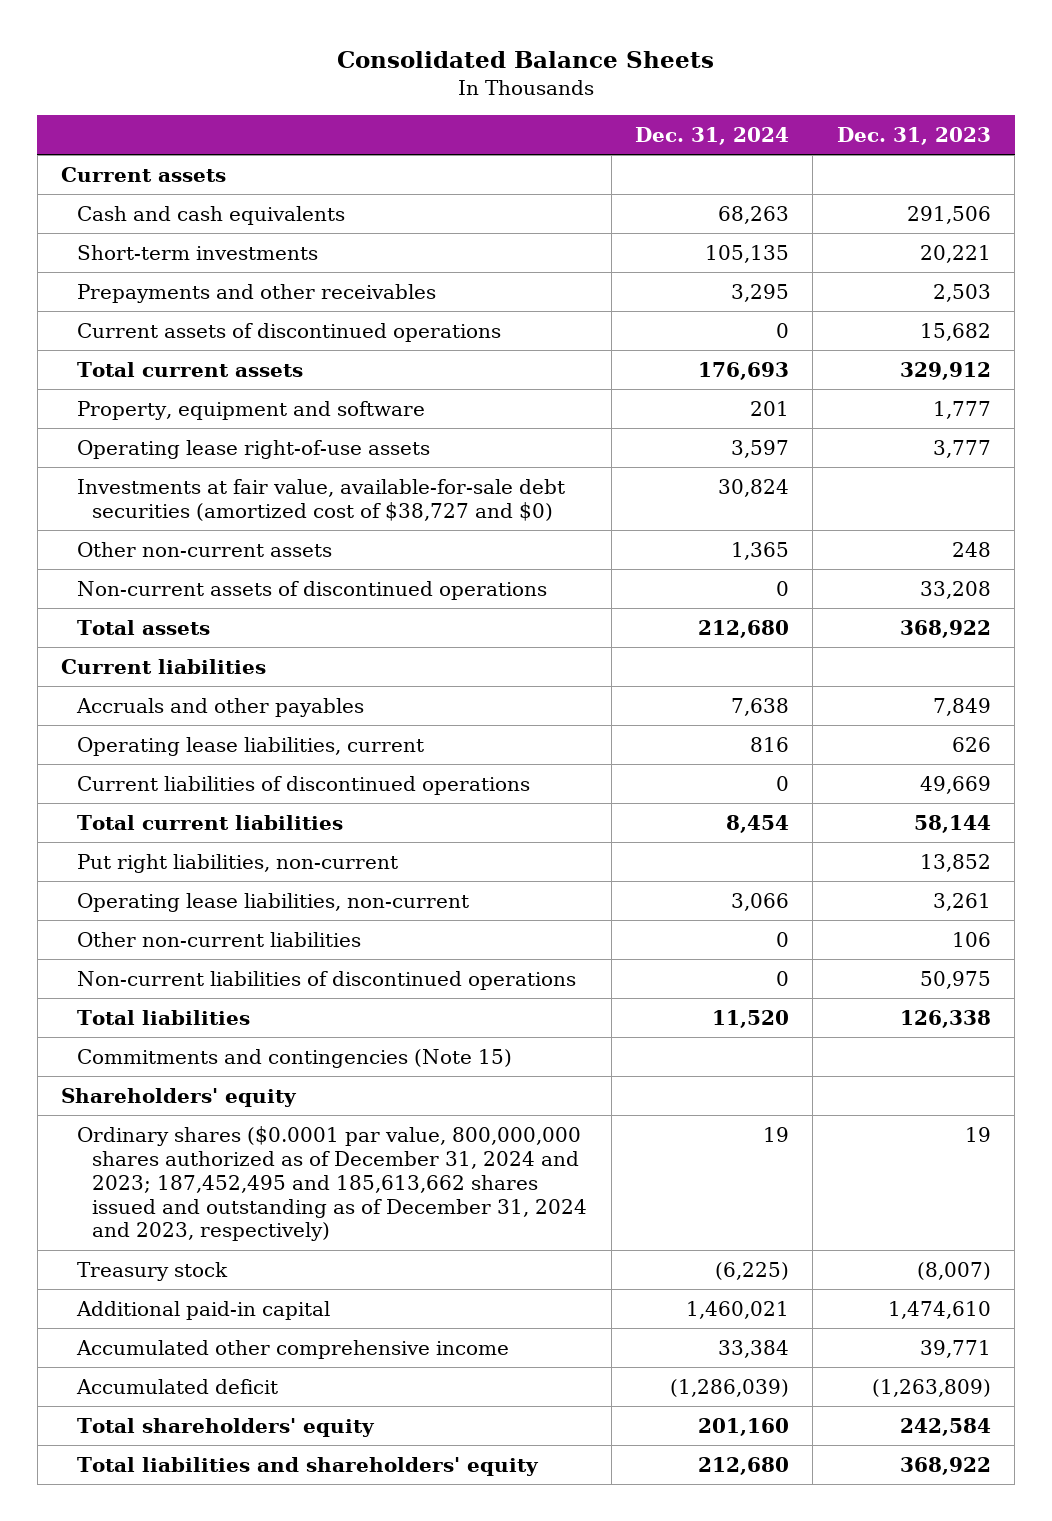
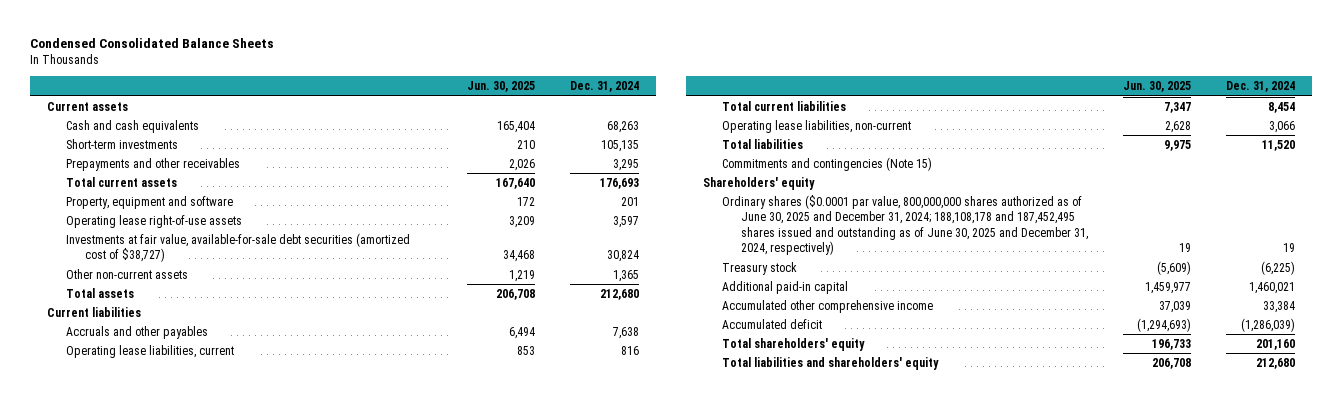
- Consolidated Balance Sheets
+ Condensed Consolidated Balance Sheets
- | Dec. 31, 2024 | Dec. 31, 2023
+ | Jun. 30, 2025 | Dec. 31, 2024
- Current assets of discontinued operations | 0 | 15,682
- Investments at fair value, available-for-sale debt securities (amortized cost of $38,727 and $0) | 30,824 |
+ Investments at fair value, available-for-sale debt securities (amortized cost of $38,727) | 34,468 | 30,824
- Non-current assets of discontinued operations | 0 | 33,208
- Current liabilities of discontinued operations | 0 | 49,669
- Put right liabilities, non-current | | 13,852
- Other non-current liabilities | 0 | 106
- Non-current liabilities of discontinued operations | 0 | 50,975
- Ordinary shares ($0.0001 par value, 800,000,000 shares authorized as of December 31, 2024 and 2023; 187,452,495 and 185,613,662 shares issued and outstanding as of December 31, 2024 and 2023, respectively) | 19 | 19
+ Ordinary shares ($0.0001 par value, 800,000,000 shares authorized as of June 30, 2025 and December 31, 2024; 188,108,178 and 187,452,495 shares issued and outstanding as of June 30, 2025 and December 31, 2024, respectively) | 19 | 19

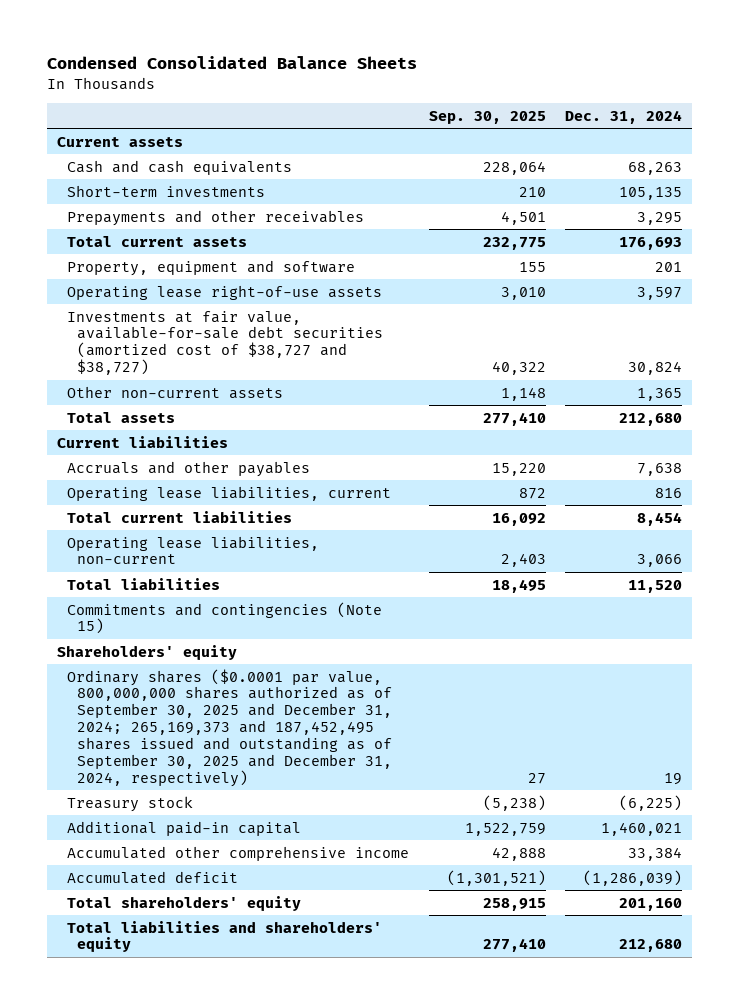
- | Jun. 30, 2025 | Dec. 31, 2024
+ | Sep. 30, 2025 | Dec. 31, 2024
- Investments at fair value, available-for-sale debt securities (amortized cost of $38,727) | 34,468 | 30,824
+ Investments at fair value, available-for-sale debt securities (amortized cost of $38,727 and $38,727) | 40,322 | 30,824
- Ordinary shares ($0.0001 par value, 800,000,000 shares authorized as of June 30, 2025 and December 31, 2024; 188,108,178 and 187,452,495 shares issued and outstanding as of June 30, 2025 and December 31, 2024, respectively) | 19 | 19
+ Ordinary shares ($0.0001 par value, 800,000,000 shares authorized as of September 30, 2025 and December 31, 2024; 265,169,373 and 187,452,495 shares issued and outstanding as of September 30, 2025 and December 31, 2024, respectively) | 27 | 19

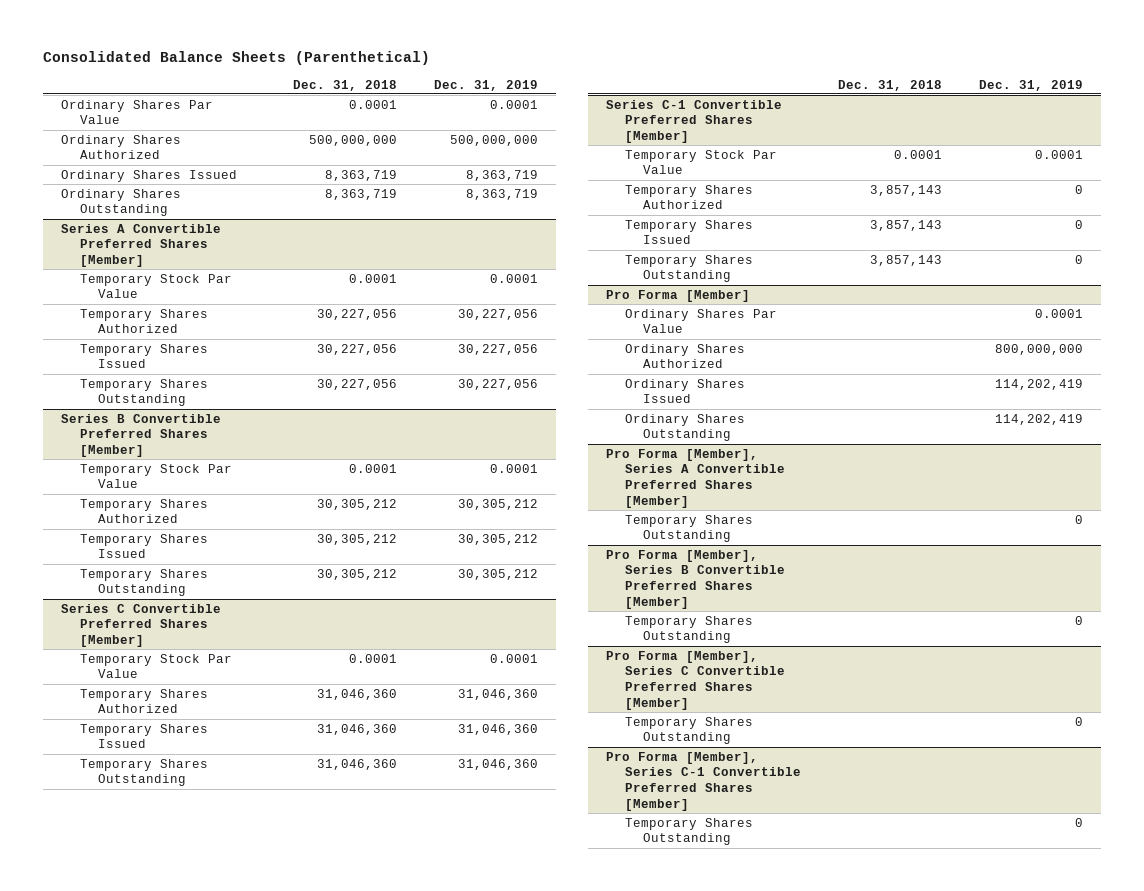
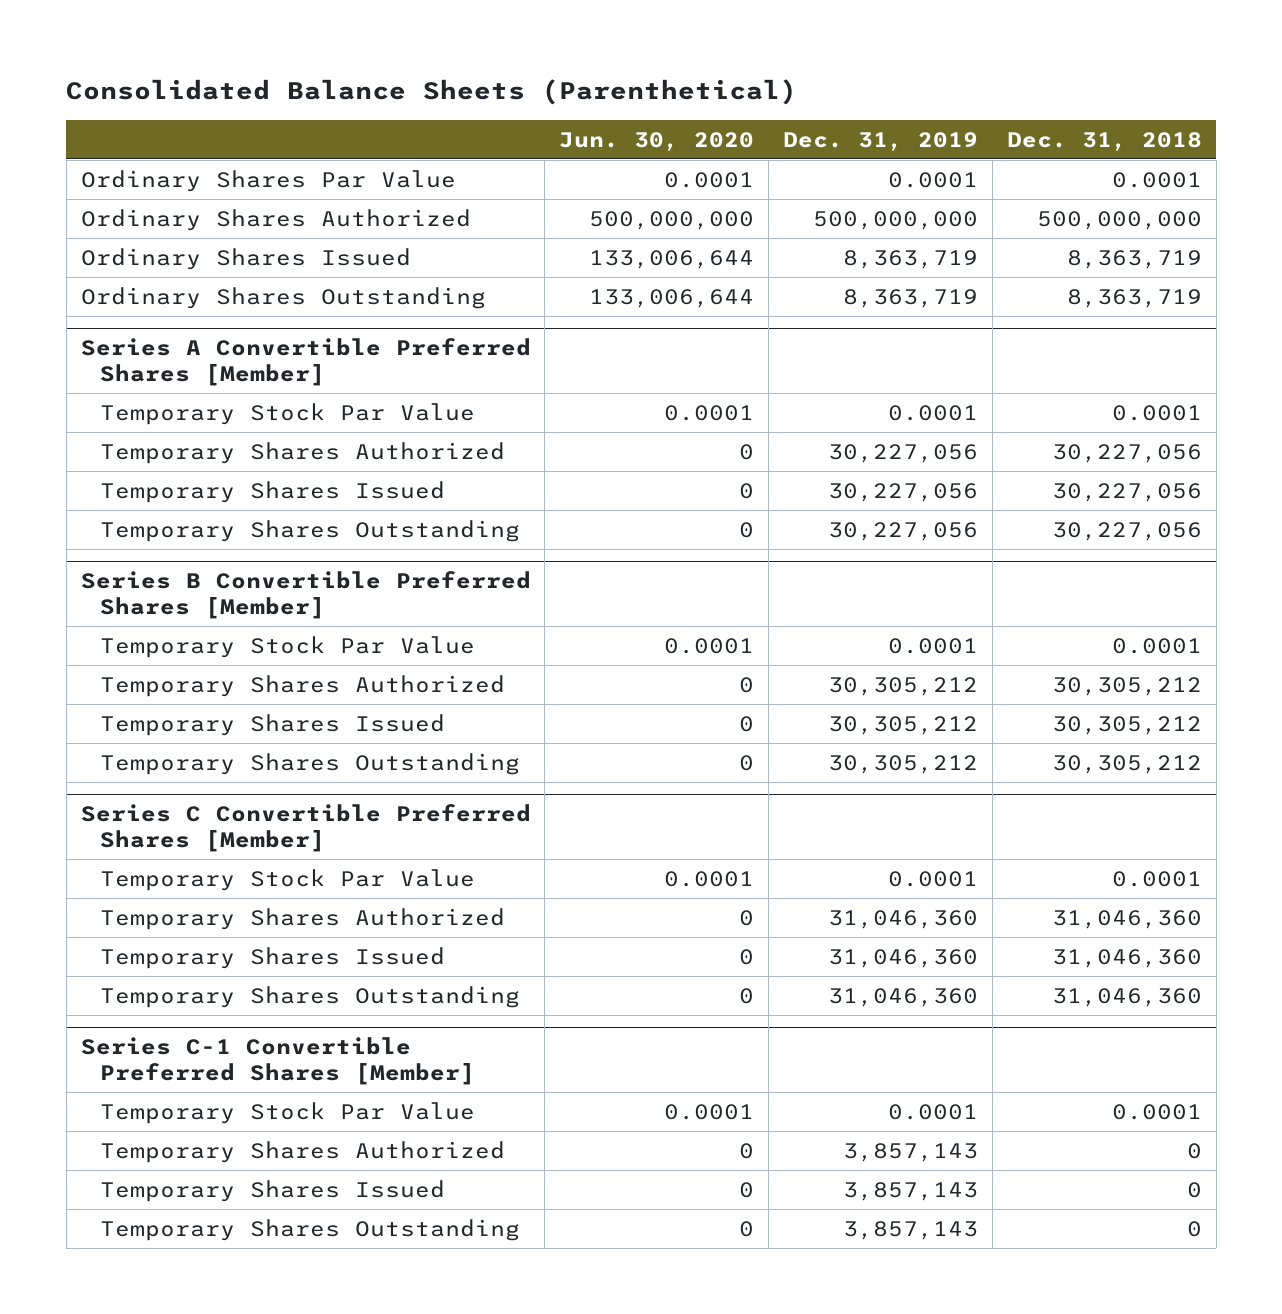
- | Dec. 31, 2018 | Dec. 31, 2019
+ | Jun. 30, 2020 | Dec. 31, 2019 | Dec. 31, 2018
@ Series C-1 Convertible Preferred Shares [Member]
- Temporary Shares Authorized | 3,857,143 | 0
- Temporary Shares Issued | 3,857,143 | 0
- Temporary Shares Outstanding | 3,857,143 | 0
- Pro Forma [Member]
- Ordinary Shares Par Value | | 0.0001
- Ordinary Shares Authorized | | 800,000,000
- Ordinary Shares Issued | | 114,202,419
- Ordinary Shares Outstanding | | 114,202,419
- Pro Forma [Member], Series A Convertible Preferred Shares [Member]
- Temporary Shares Outstanding | | 0
- Pro Forma [Member], Series B Convertible Preferred Shares [Member]
- Temporary Shares Outstanding | | 0
- Pro Forma [Member], Series C Convertible Preferred Shares [Member]
- Temporary Shares Outstanding | | 0
- Pro Forma [Member], Series C-1 Convertible Preferred Shares [Member]
- Temporary Shares Outstanding | | 0
@ Series C-1 Convertible Preferred Shares [Member]
+ Temporary Shares Authorized | 0 | 3,857,143 | 0
+ Temporary Shares Issued | 0 | 3,857,143 | 0
+ Temporary Shares Outstanding | 0 | 3,857,143 | 0

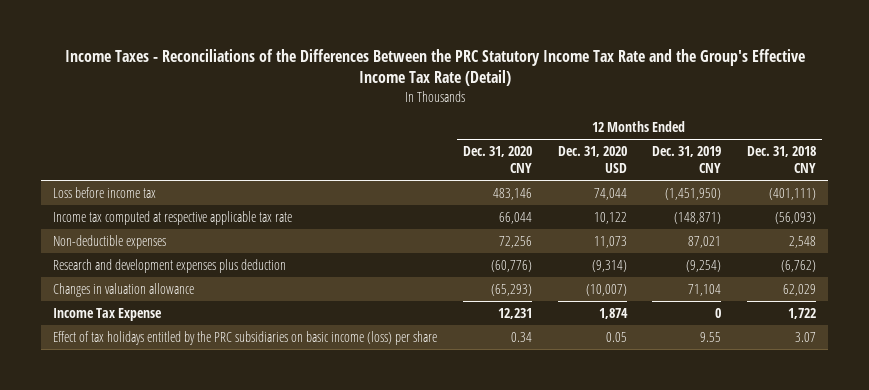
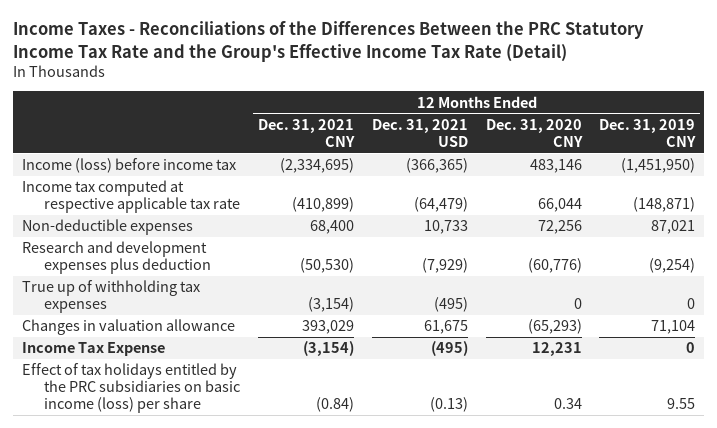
- | 12 Months Ended Dec. 31, 2020 CNY | 12 Months Ended Dec. 31, 2020 USD | 12 Months Ended Dec. 31, 2019 CNY | 12 Months Ended Dec. 31, 2018 CNY
+ | 12 Months Ended Dec. 31, 2021 CNY | 12 Months Ended Dec. 31, 2021 USD | 12 Months Ended Dec. 31, 2020 CNY | 12 Months Ended Dec. 31, 2019 CNY
- Loss before income tax | 483,146 | 74,044 | (1,451,950) | (401,111)
+ Income (loss) before income tax | (2,334,695) | (366,365) | 483,146 | (1,451,950)
+ True up of withholding tax expenses | (3,154) | (495) | 0 | 0

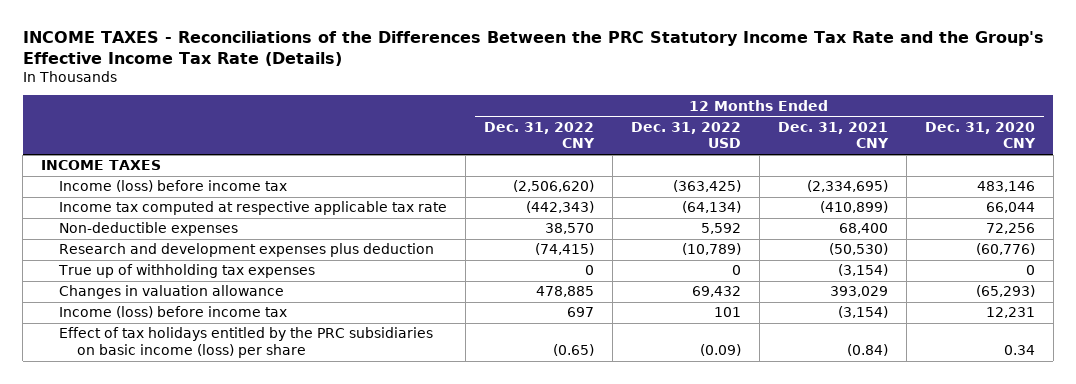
- Income Taxes - Reconciliations of the Differences Between the PRC Statutory Income Tax Rate and the Group's Effective Income Tax Rate (Detail)
+ INCOME TAXES - Reconciliations of the Differences Between the PRC Statutory Income Tax Rate and the Group's Effective Income Tax Rate (Details)
- | 12 Months Ended Dec. 31, 2021 CNY | 12 Months Ended Dec. 31, 2021 USD | 12 Months Ended Dec. 31, 2020 CNY | 12 Months Ended Dec. 31, 2019 CNY
+ | 12 Months Ended Dec. 31, 2022 CNY | 12 Months Ended Dec. 31, 2022 USD | 12 Months Ended Dec. 31, 2021 CNY | 12 Months Ended Dec. 31, 2020 CNY
+ INCOME TAXES
- Income Tax Expense | (3,154) | (495) | 12,231 | 0
+ Income (loss) before income tax | 697 | 101 | (3,154) | 12,231

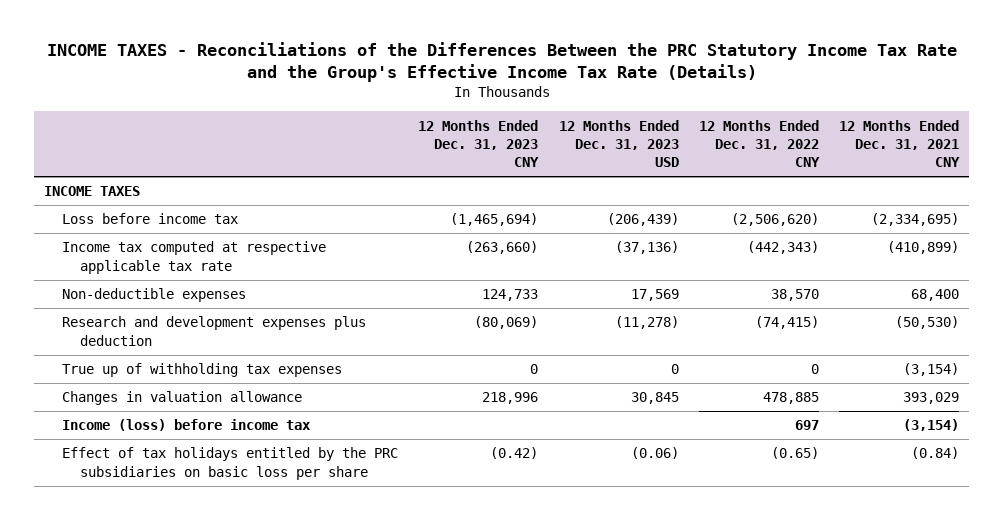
- | 12 Months Ended Dec. 31, 2022 CNY | 12 Months Ended Dec. 31, 2022 USD | 12 Months Ended Dec. 31, 2021 CNY | 12 Months Ended Dec. 31, 2020 CNY
+ | 12 Months Ended Dec. 31, 2023 CNY | 12 Months Ended Dec. 31, 2023 USD | 12 Months Ended Dec. 31, 2022 CNY | 12 Months Ended Dec. 31, 2021 CNY
- Income (loss) before income tax | (2,506,620) | (363,425) | (2,334,695) | 483,146
+ Loss before income tax | (1,465,694) | (206,439) | (2,506,620) | (2,334,695)
- Effect of tax holidays entitled by the PRC subsidiaries on basic income (loss) per share | (0.65) | (0.09) | (0.84) | 0.34
+ Effect of tax holidays entitled by the PRC subsidiaries on basic loss per share | (0.42) | (0.06) | (0.65) | (0.84)

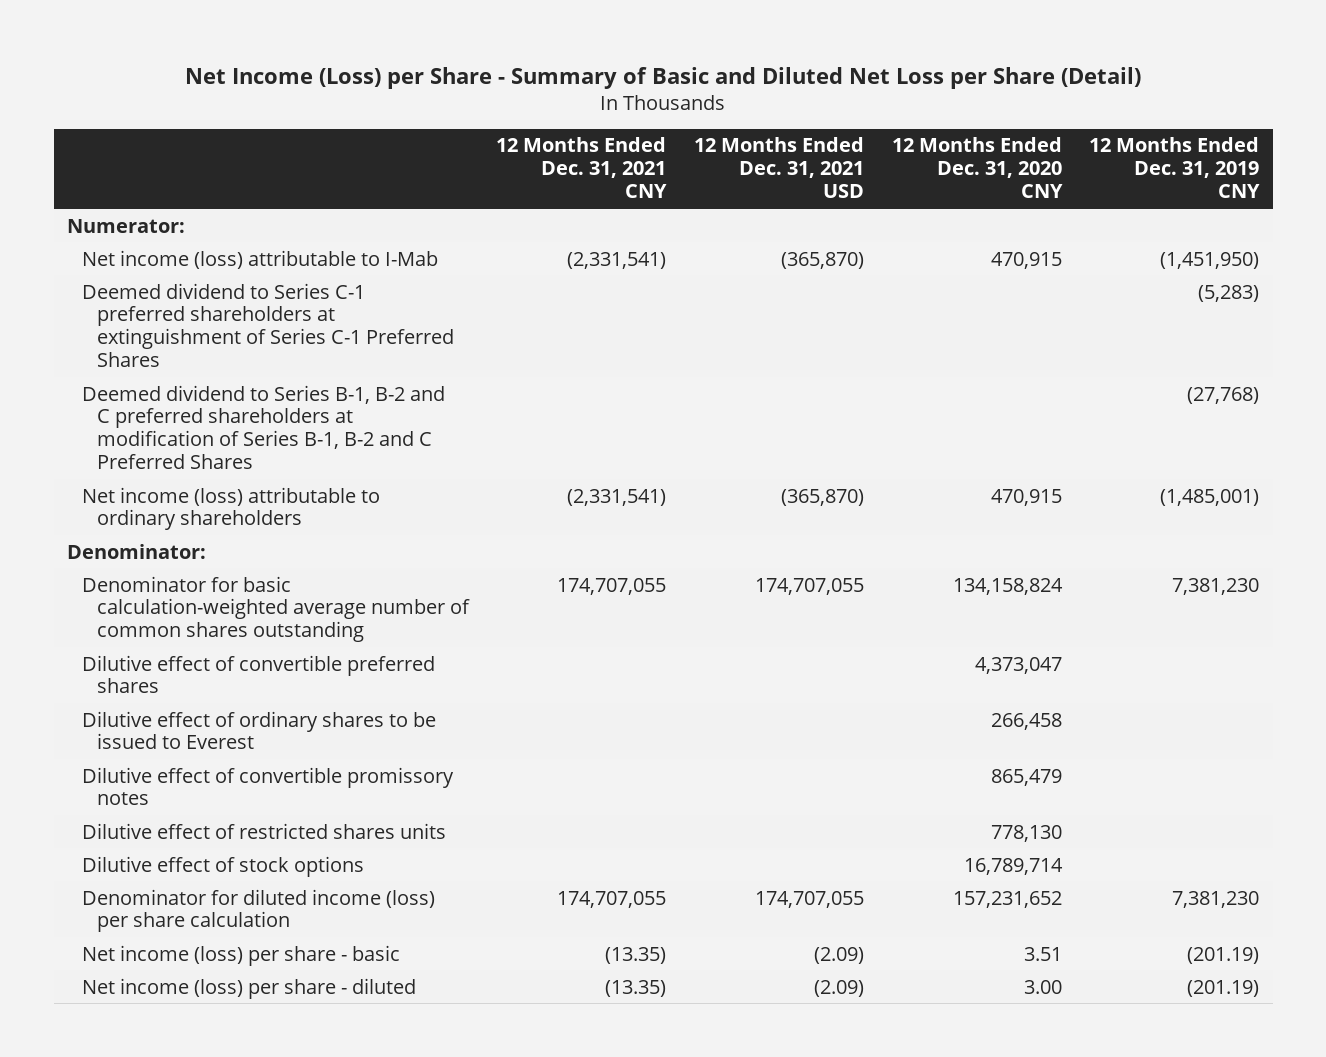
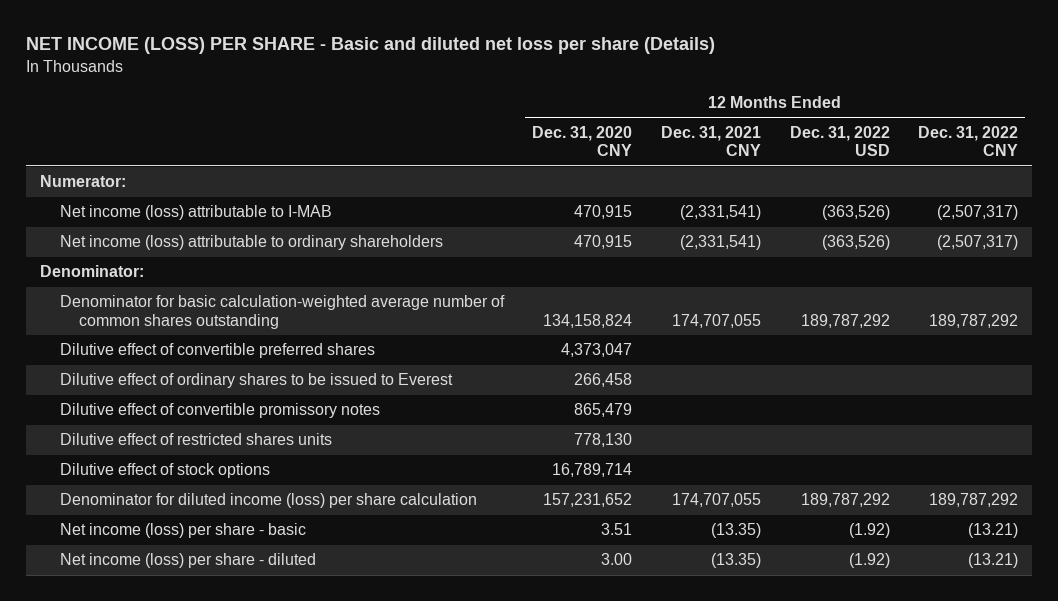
- Net Income (Loss) per Share - Summary of Basic and Diluted Net Loss per Share (Detail)
+ NET INCOME (LOSS) PER SHARE - Basic and diluted net loss per share (Details)
- | 12 Months Ended Dec. 31, 2021 CNY | 12 Months Ended Dec. 31, 2021 USD | 12 Months Ended Dec. 31, 2020 CNY | 12 Months Ended Dec. 31, 2019 CNY
+ | 12 Months Ended Dec. 31, 2020 CNY | 12 Months Ended Dec. 31, 2021 CNY | 12 Months Ended Dec. 31, 2022 USD | 12 Months Ended Dec. 31, 2022 CNY
- Net income (loss) attributable to I-Mab | (2,331,541) | (365,870) | 470,915 | (1,451,950)
- Deemed dividend to Series C-1 preferred shareholders at extinguishment of Series C-1 Preferred Shares | | | | (5,283)
- Deemed dividend to Series B-1, B-2 and C preferred shareholders at modification of Series B-1, B-2 and C Preferred Shares | | | | (27,768)
+ Net income (loss) attributable to I-MAB | 470,915 | (2,331,541) | (363,526) | (2,507,317)

